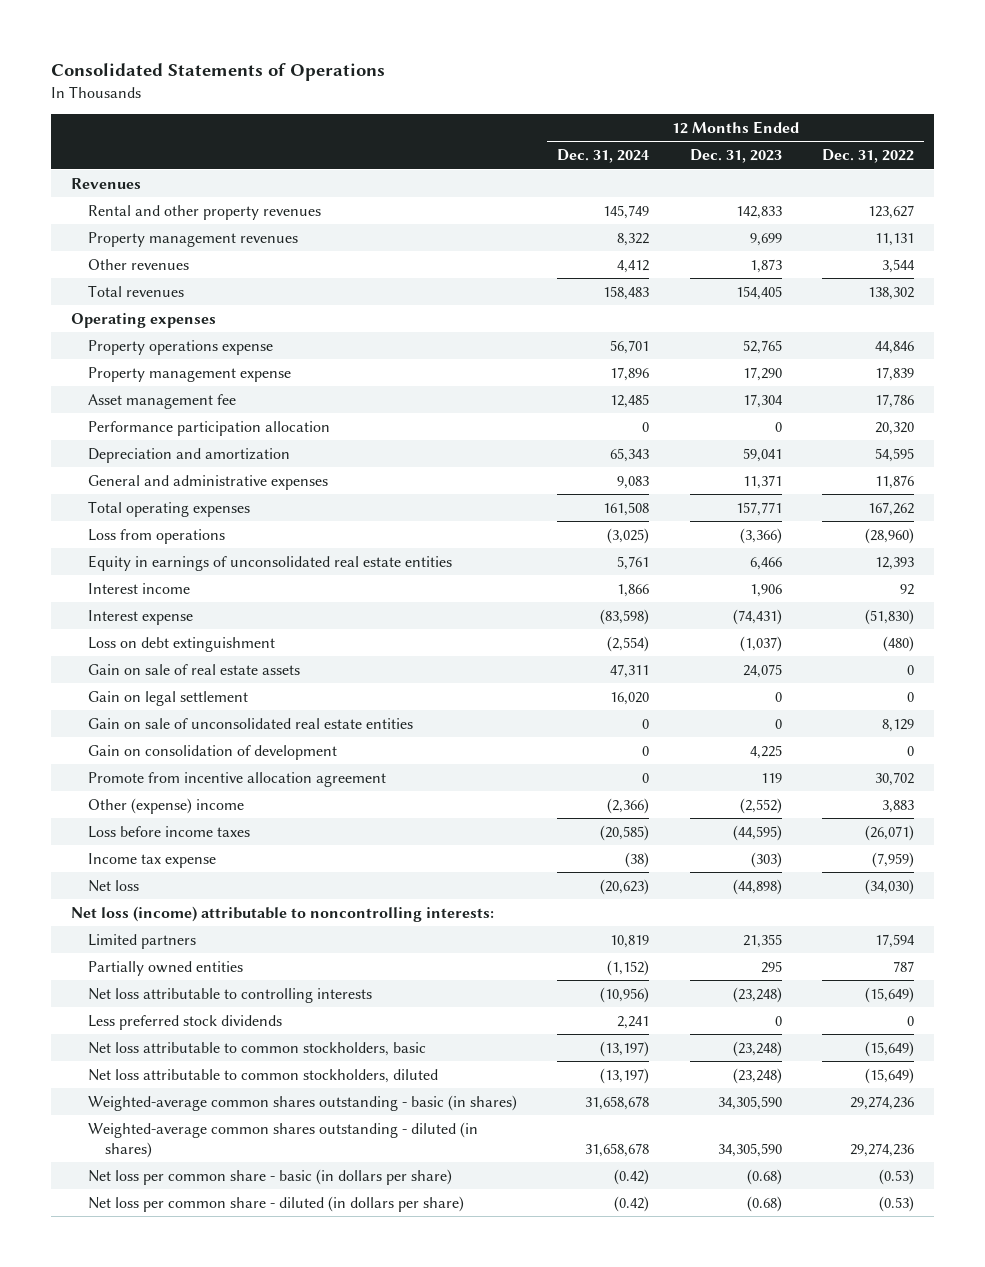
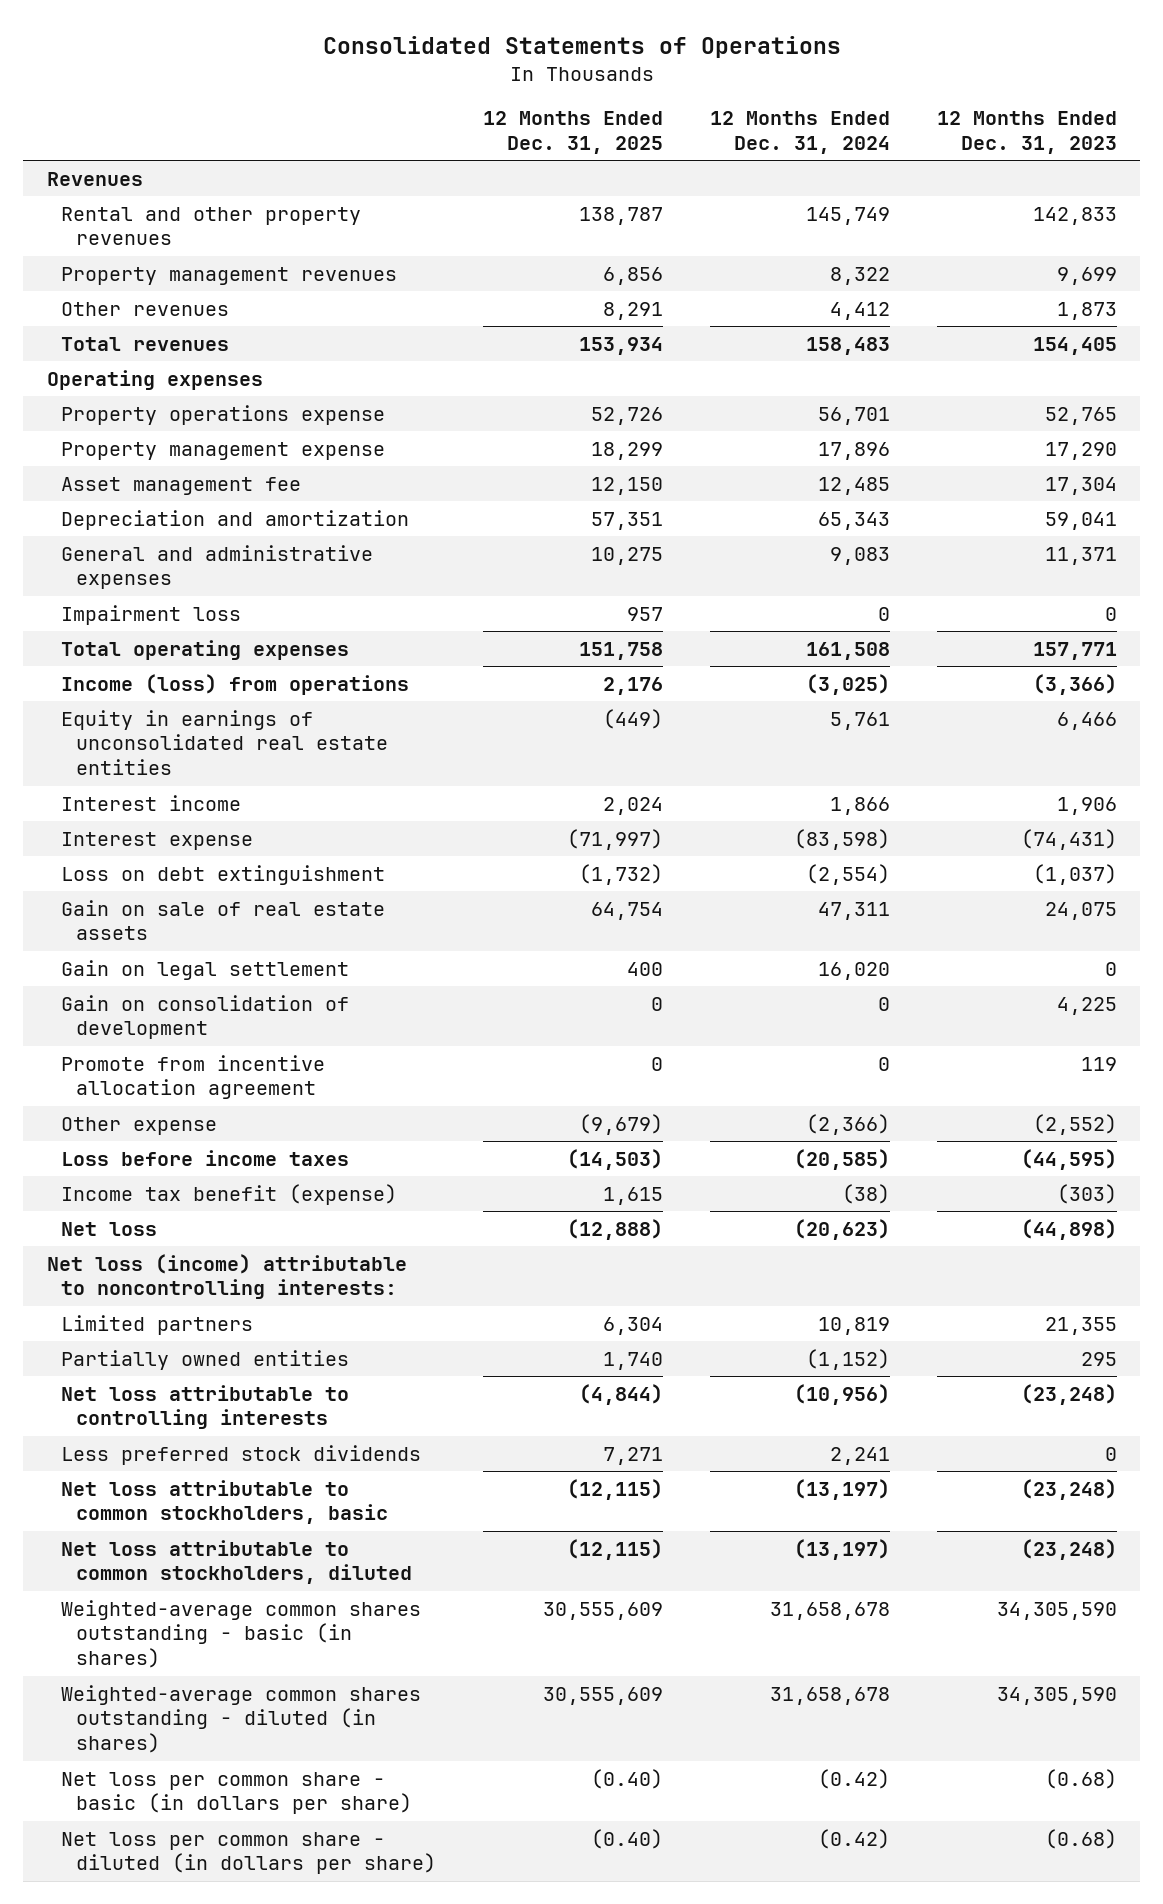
- | 12 Months Ended Dec. 31, 2024 | 12 Months Ended Dec. 31, 2023 | 12 Months Ended Dec. 31, 2022
+ | 12 Months Ended Dec. 31, 2025 | 12 Months Ended Dec. 31, 2024 | 12 Months Ended Dec. 31, 2023
- Performance participation allocation | 0 | 0 | 20,320
+ Impairment loss | 957 | 0 | 0
- Loss from operations | (3,025) | (3,366) | (28,960)
+ Income (loss) from operations | 2,176 | (3,025) | (3,366)
- Gain on sale of unconsolidated real estate entities | 0 | 0 | 8,129
- Other (expense) income | (2,366) | (2,552) | 3,883
+ Other expense | (9,679) | (2,366) | (2,552)
- Income tax expense | (38) | (303) | (7,959)
+ Income tax benefit (expense) | 1,615 | (38) | (303)

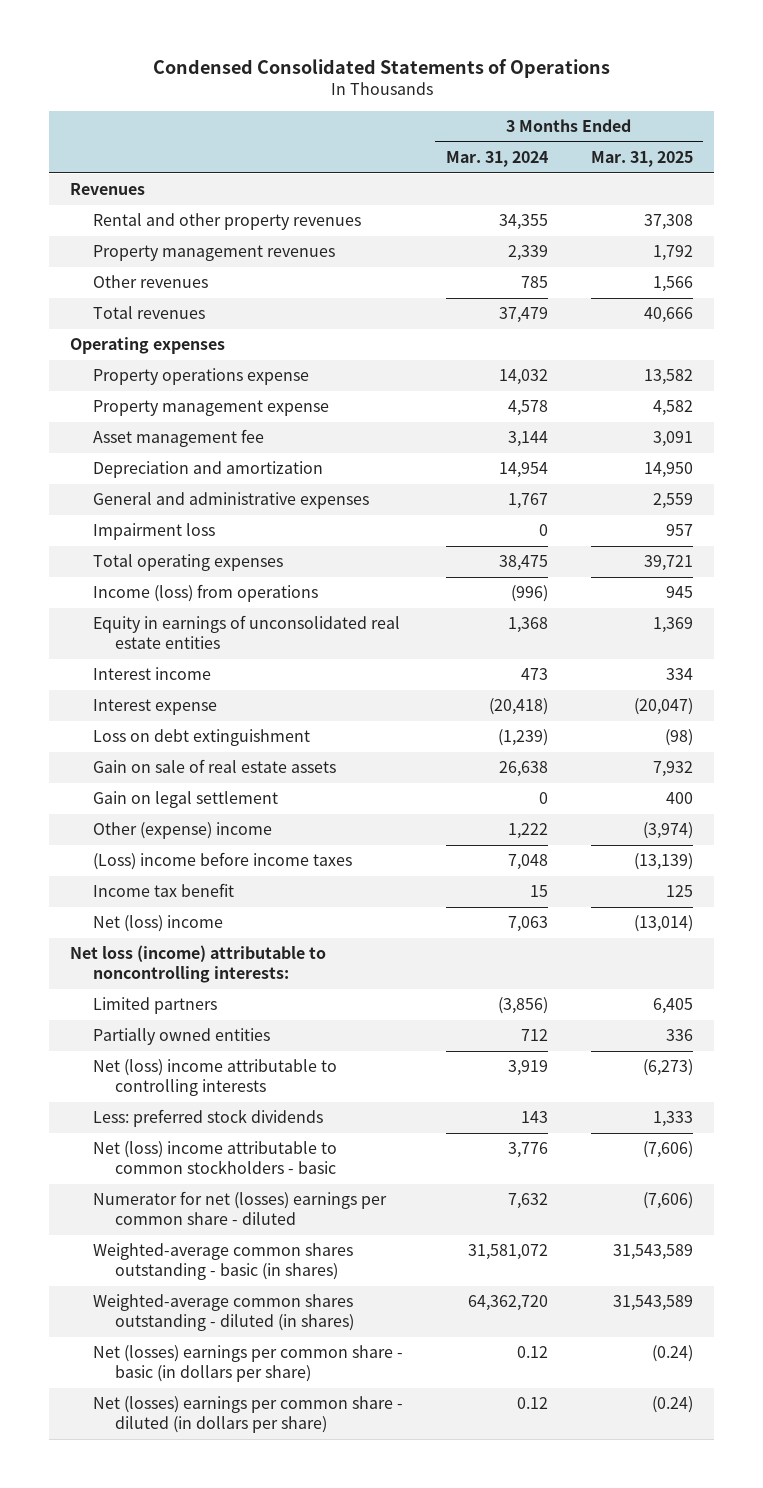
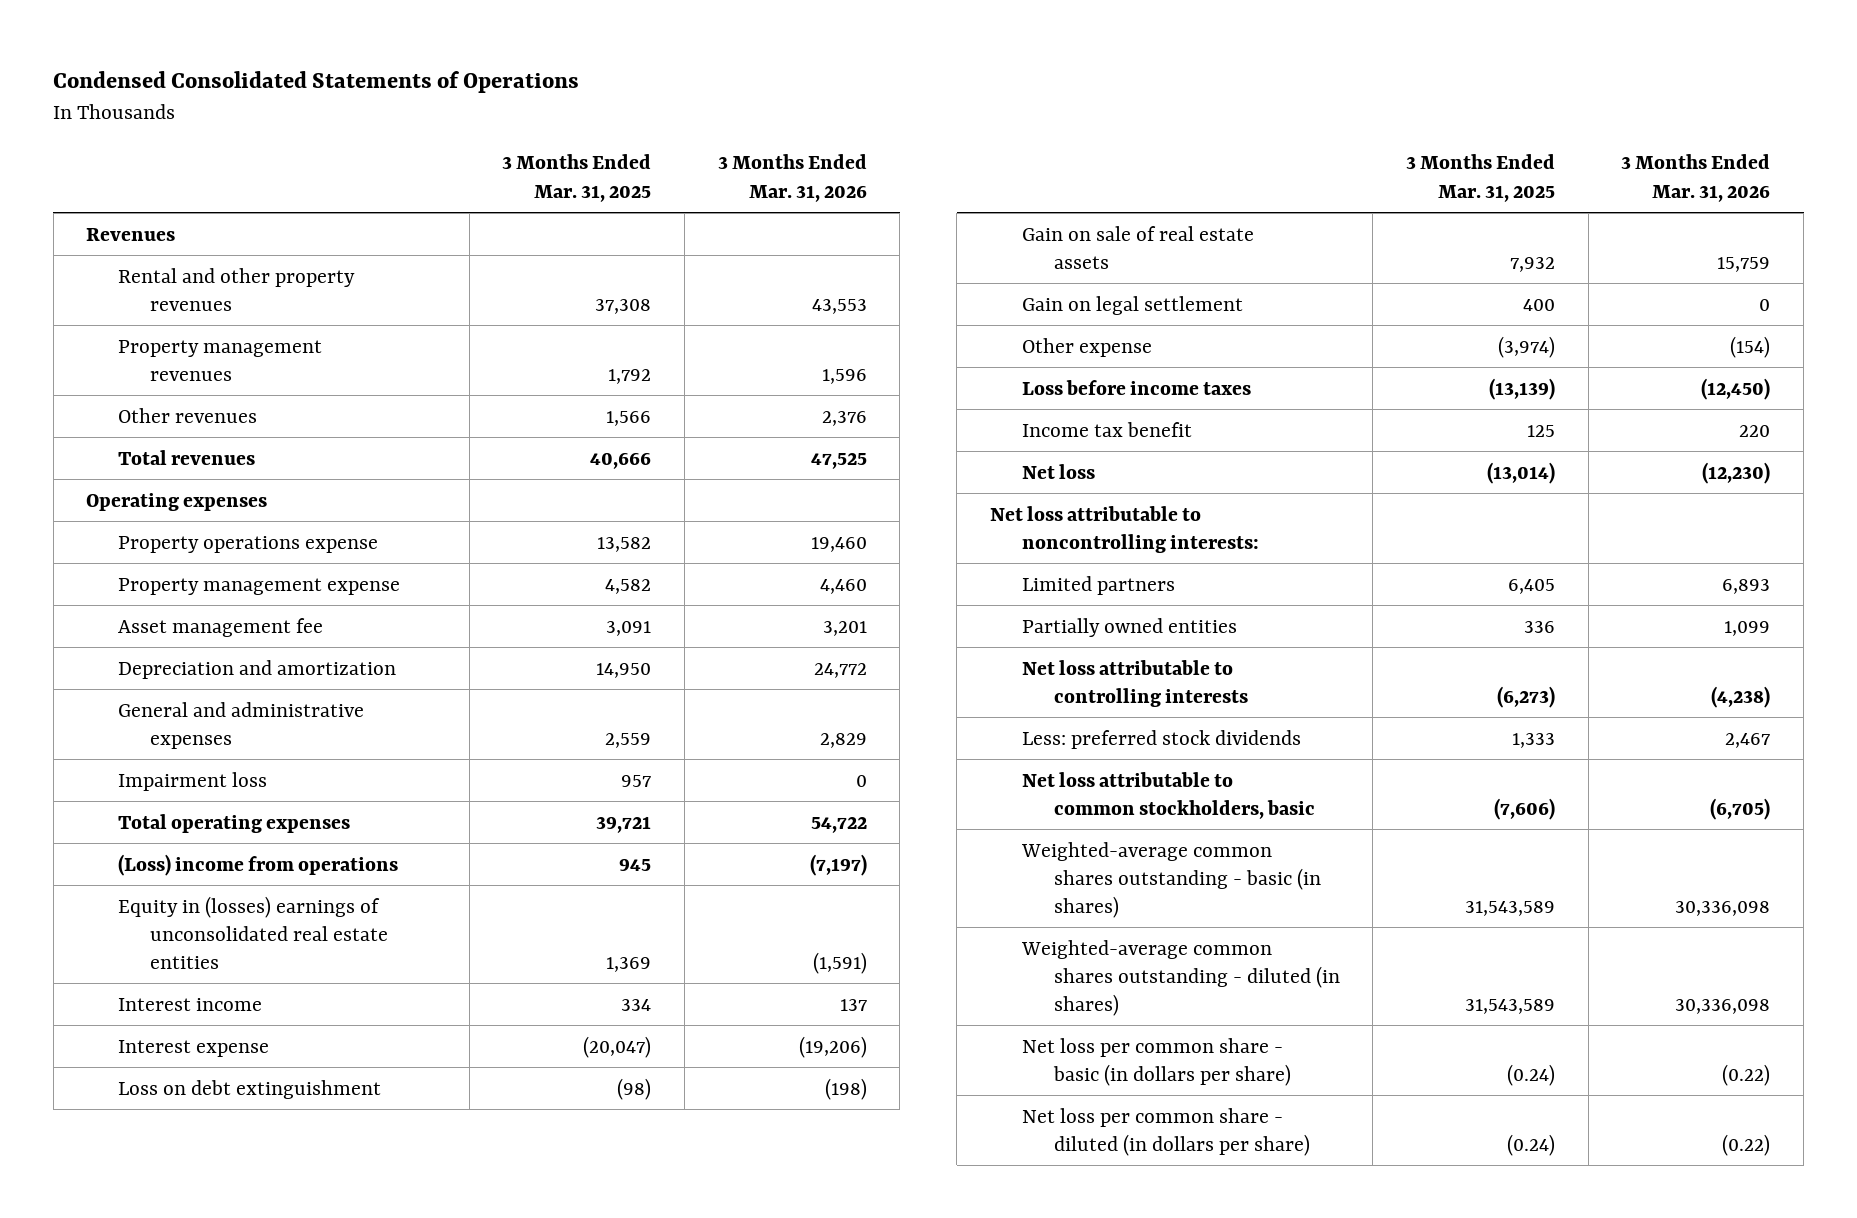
- | 3 Months Ended Mar. 31, 2024 | 3 Months Ended Mar. 31, 2025
+ | 3 Months Ended Mar. 31, 2025 | 3 Months Ended Mar. 31, 2026
- Income (loss) from operations | (996) | 945
- Equity in earnings of unconsolidated real estate entities | 1,368 | 1,369
+ (Loss) income from operations | 945 | (7,197)
+ Equity in (losses) earnings of unconsolidated real estate entities | 1,369 | (1,591)
- Other (expense) income | 1,222 | (3,974)
- (Loss) income before income taxes | 7,048 | (13,139)
+ Other expense | (3,974) | (154)
+ Loss before income taxes | (13,139) | (12,450)
- Net (loss) income | 7,063 | (13,014)
- Net loss (income) attributable to noncontrolling interests:
+ Net loss | (13,014) | (12,230)
+ Net loss attributable to noncontrolling interests:
- Net (loss) income attributable to controlling interests | 3,919 | (6,273)
+ Net loss attributable to controlling interests | (6,273) | (4,238)
- Net (loss) income attributable to common stockholders - basic | 3,776 | (7,606)
- Numerator for net (losses) earnings per common share - diluted | 7,632 | (7,606)
+ Net loss attributable to common stockholders, basic | (7,606) | (6,705)
- Net (losses) earnings per common share - basic (in dollars per share) | 0.12 | (0.24)
- Net (losses) earnings per common share - diluted (in dollars per share) | 0.12 | (0.24)
+ Net loss per common share - basic (in dollars per share) | (0.24) | (0.22)
+ Net loss per common share - diluted (in dollars per share) | (0.24) | (0.22)

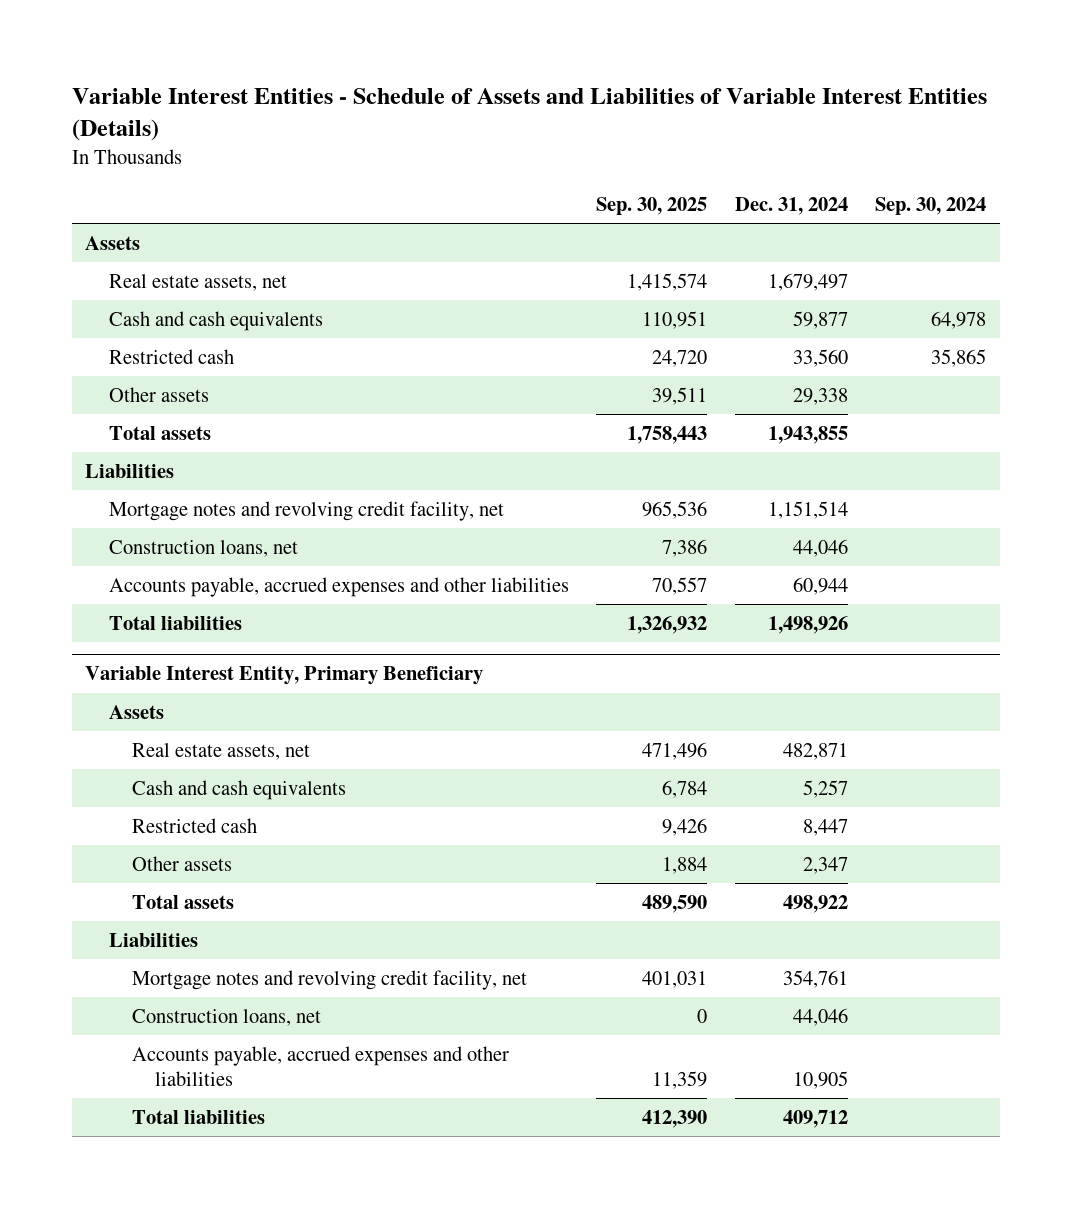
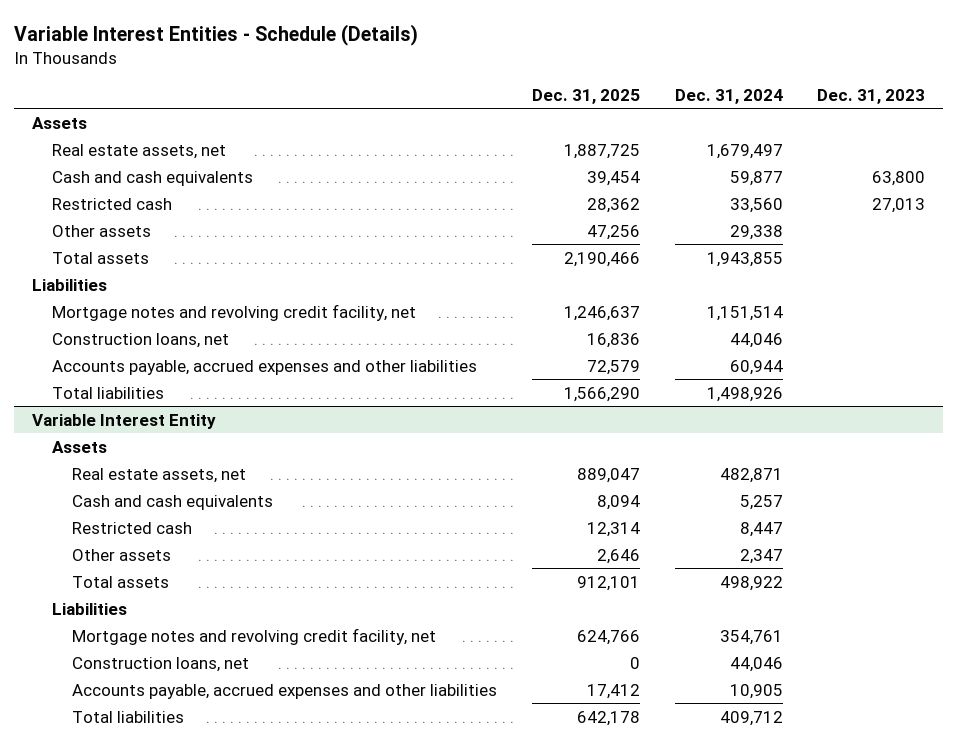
- Variable Interest Entities - Schedule of Assets and Liabilities of Variable Interest Entities (Details)
+ Variable Interest Entities - Schedule (Details)
- | Sep. 30, 2025 | Dec. 31, 2024 | Sep. 30, 2024
+ | Dec. 31, 2025 | Dec. 31, 2024 | Dec. 31, 2023
- Variable Interest Entity, Primary Beneficiary
+ Variable Interest Entity

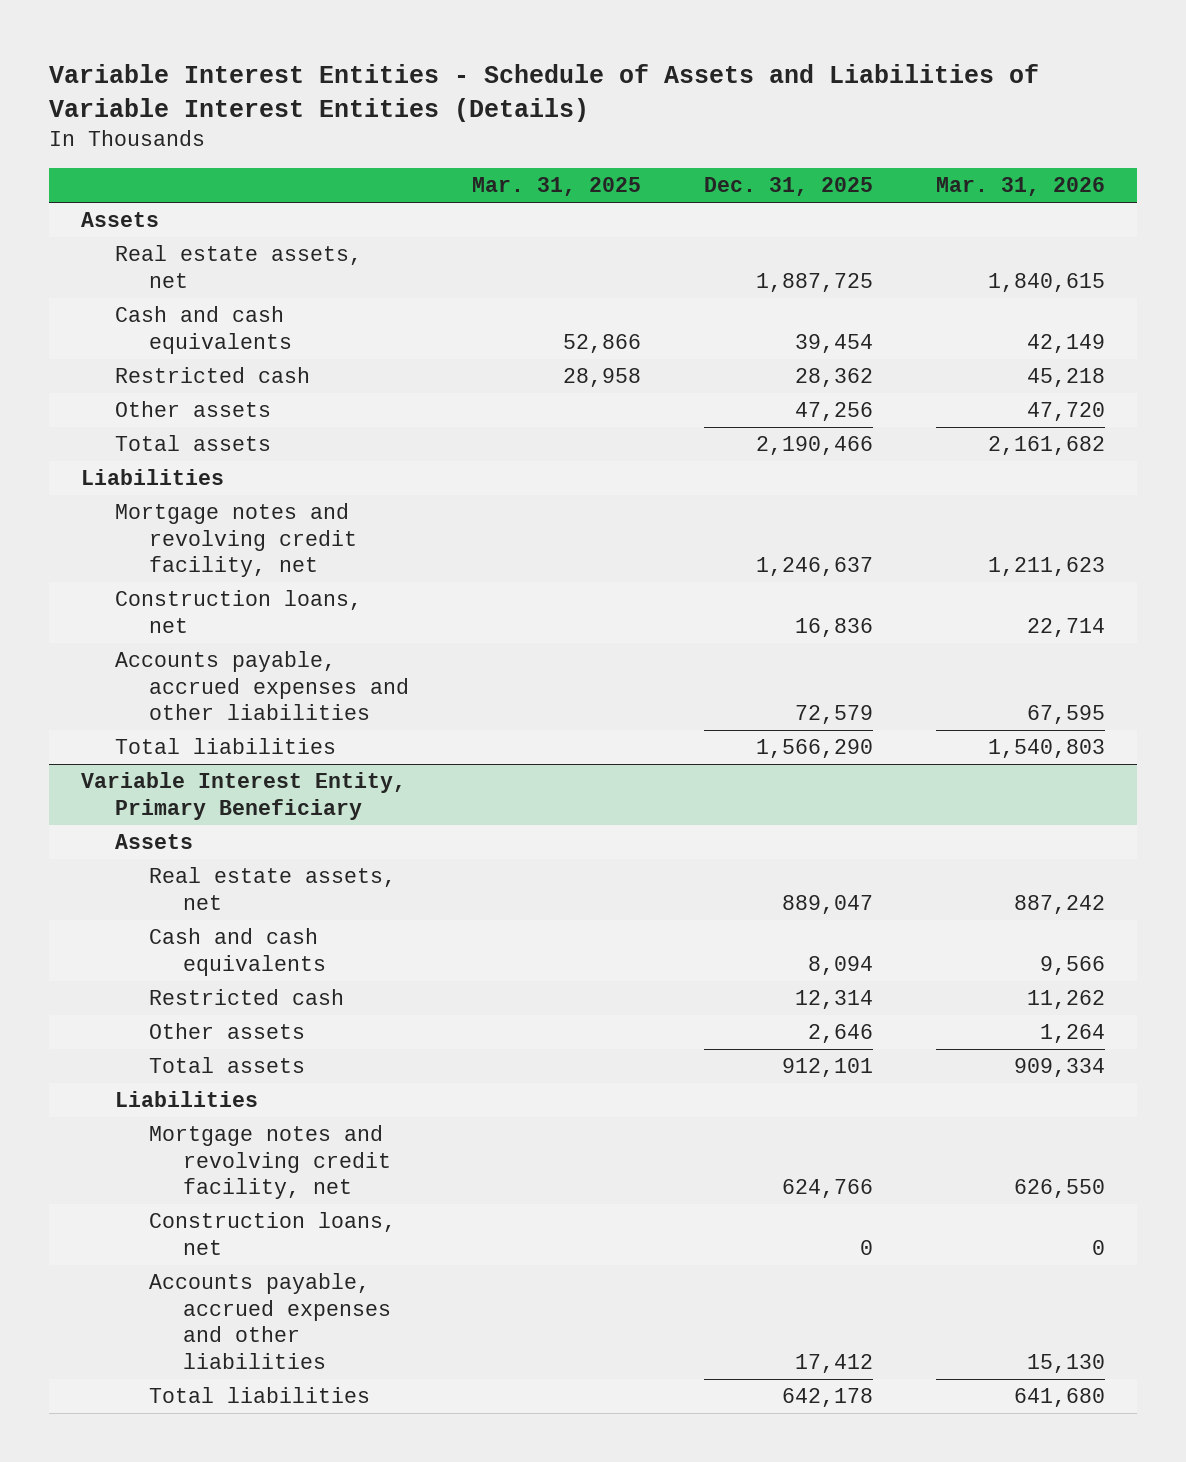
- Variable Interest Entities - Schedule (Details)
+ Variable Interest Entities - Schedule of Assets and Liabilities of Variable Interest Entities (Details)
- | Dec. 31, 2025 | Dec. 31, 2024 | Dec. 31, 2023
+ | Mar. 31, 2025 | Dec. 31, 2025 | Mar. 31, 2026
- Variable Interest Entity
+ Variable Interest Entity, Primary Beneficiary

